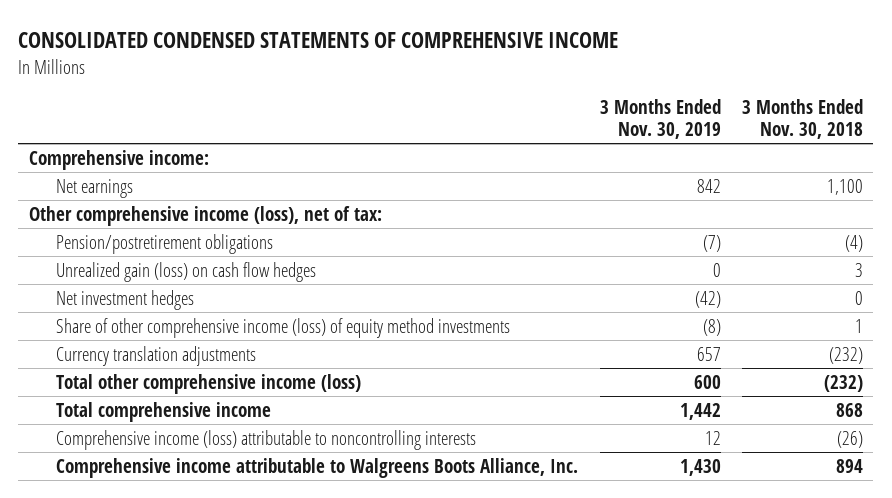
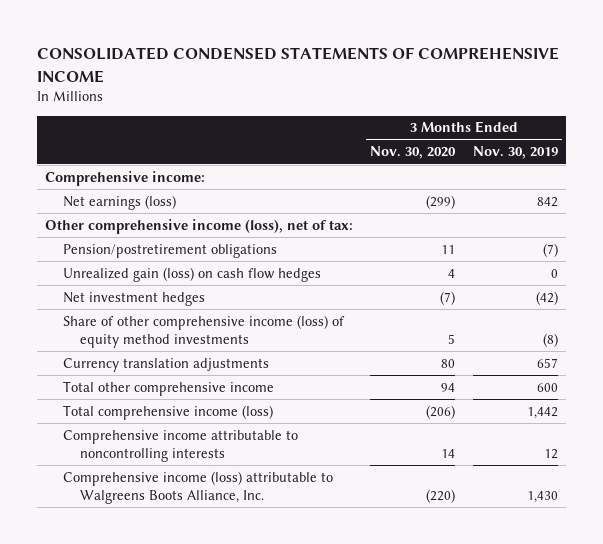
- | 3 Months Ended Nov. 30, 2019 | 3 Months Ended Nov. 30, 2018
+ | 3 Months Ended Nov. 30, 2020 | 3 Months Ended Nov. 30, 2019
- Net earnings | 842 | 1,100
+ Net earnings (loss) | (299) | 842
- Total other comprehensive income (loss) | 600 | (232)
- Total comprehensive income | 1,442 | 868
- Comprehensive income (loss) attributable to noncontrolling interests | 12 | (26)
- Comprehensive income attributable to Walgreens Boots Alliance, Inc. | 1,430 | 894
+ Total other comprehensive income | 94 | 600
+ Total comprehensive income (loss) | (206) | 1,442
+ Comprehensive income attributable to noncontrolling interests | 14 | 12
+ Comprehensive income (loss) attributable to Walgreens Boots Alliance, Inc. | (220) | 1,430

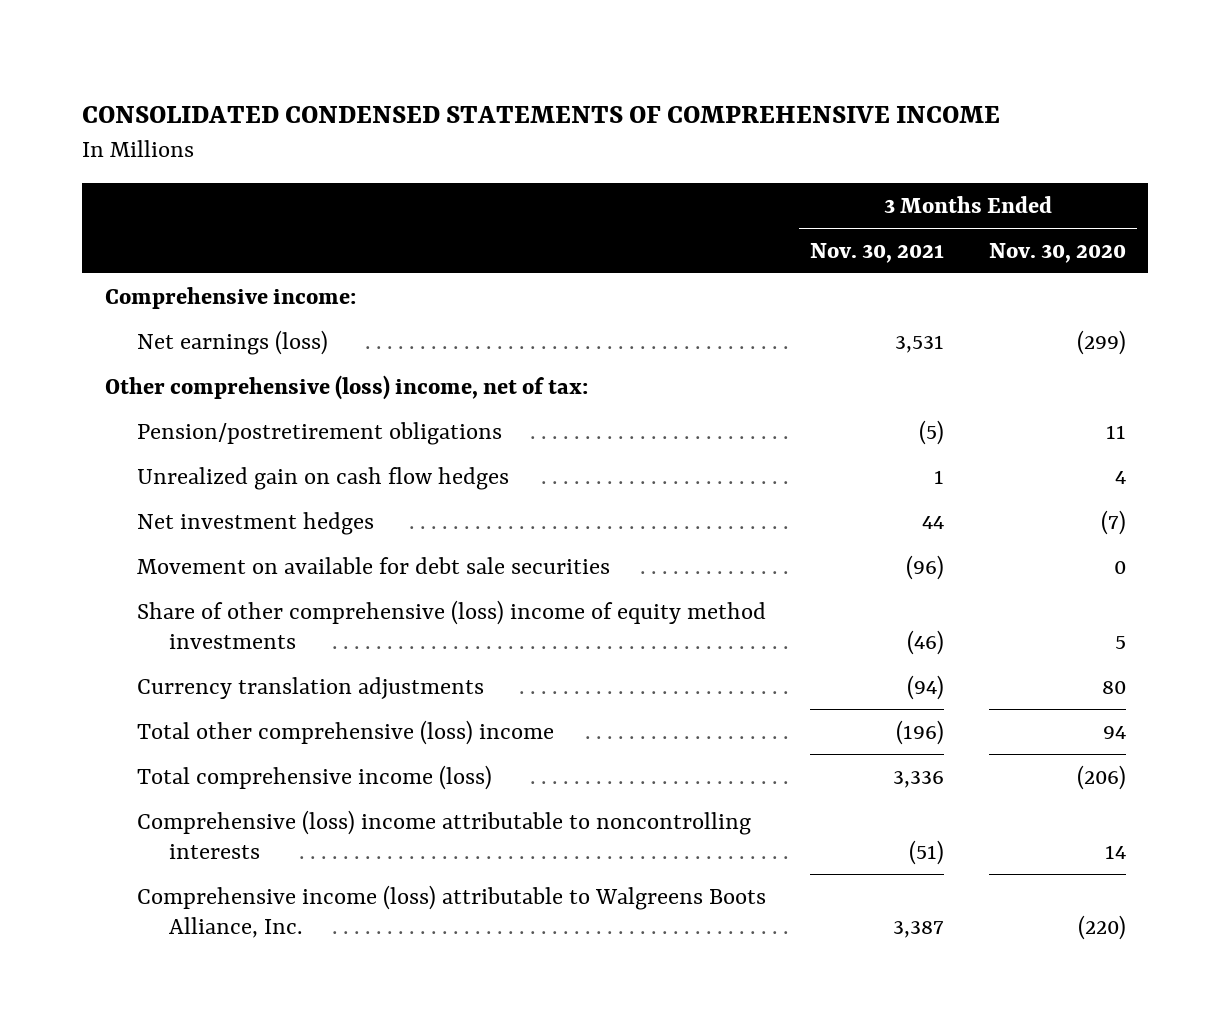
- | 3 Months Ended Nov. 30, 2020 | 3 Months Ended Nov. 30, 2019
+ | 3 Months Ended Nov. 30, 2021 | 3 Months Ended Nov. 30, 2020
- Other comprehensive income (loss), net of tax:
+ Other comprehensive (loss) income, net of tax:
- Unrealized gain (loss) on cash flow hedges | 4 | 0
+ Unrealized gain on cash flow hedges | 1 | 4
- Share of other comprehensive income (loss) of equity method investments | 5 | (8)
+ Movement on available for debt sale securities | (96) | 0
+ Share of other comprehensive (loss) income of equity method investments | (46) | 5
- Total other comprehensive income | 94 | 600
+ Total other comprehensive (loss) income | (196) | 94
- Comprehensive income attributable to noncontrolling interests | 14 | 12
+ Comprehensive (loss) income attributable to noncontrolling interests | (51) | 14

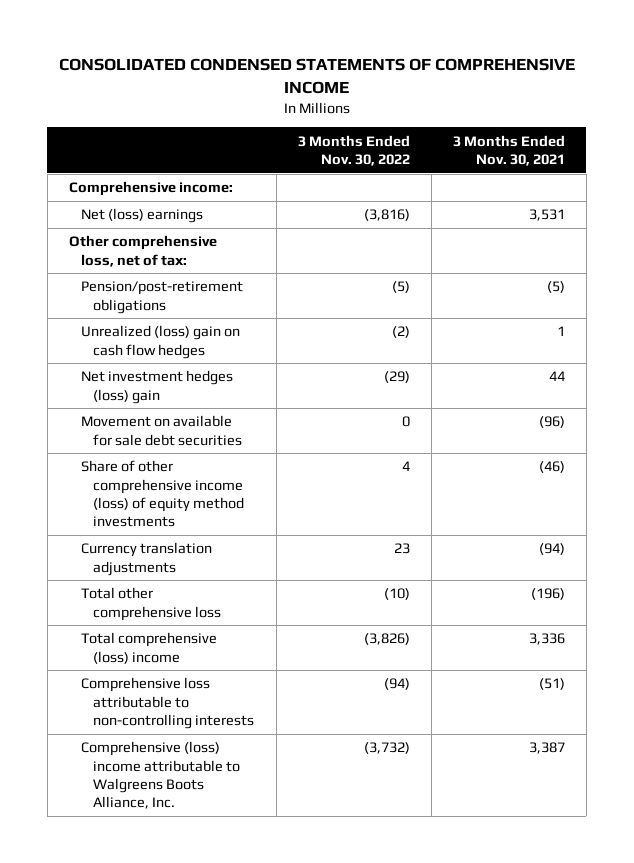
- | 3 Months Ended Nov. 30, 2021 | 3 Months Ended Nov. 30, 2020
+ | 3 Months Ended Nov. 30, 2022 | 3 Months Ended Nov. 30, 2021
- Net earnings (loss) | 3,531 | (299)
- Other comprehensive (loss) income, net of tax:
- Pension/postretirement obligations | (5) | 11
- Unrealized gain on cash flow hedges | 1 | 4
- Net investment hedges | 44 | (7)
- Movement on available for debt sale securities | (96) | 0
- Share of other comprehensive (loss) income of equity method investments | (46) | 5
+ Net (loss) earnings | (3,816) | 3,531
+ Other comprehensive loss, net of tax:
+ Pension/post-retirement obligations | (5) | (5)
+ Unrealized (loss) gain on cash flow hedges | (2) | 1
+ Net investment hedges (loss) gain | (29) | 44
+ Movement on available for sale debt securities | 0 | (96)
+ Share of other comprehensive income (loss) of equity method investments | 4 | (46)
- Total other comprehensive (loss) income | (196) | 94
- Total comprehensive income (loss) | 3,336 | (206)
- Comprehensive (loss) income attributable to noncontrolling interests | (51) | 14
- Comprehensive income (loss) attributable to Walgreens Boots Alliance, Inc. | 3,387 | (220)
+ Total other comprehensive loss | (10) | (196)
+ Total comprehensive (loss) income | (3,826) | 3,336
+ Comprehensive loss attributable to non-controlling interests | (94) | (51)
+ Comprehensive (loss) income attributable to Walgreens Boots Alliance, Inc. | (3,732) | 3,387

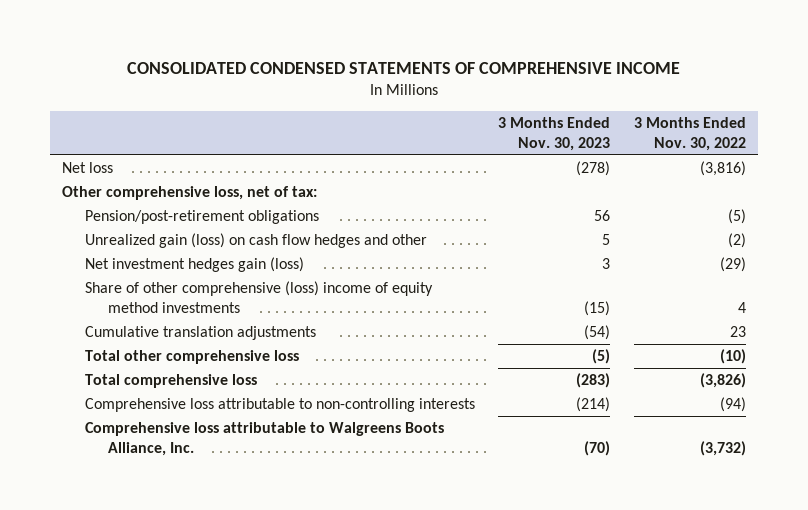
- | 3 Months Ended Nov. 30, 2022 | 3 Months Ended Nov. 30, 2021
+ | 3 Months Ended Nov. 30, 2023 | 3 Months Ended Nov. 30, 2022
- Comprehensive income:
- Net (loss) earnings | (3,816) | 3,531
+ Net loss | (278) | (3,816)
- Unrealized (loss) gain on cash flow hedges | (2) | 1
- Net investment hedges (loss) gain | (29) | 44
- Movement on available for sale debt securities | 0 | (96)
- Share of other comprehensive income (loss) of equity method investments | 4 | (46)
- Currency translation adjustments | 23 | (94)
+ Unrealized gain (loss) on cash flow hedges and other | 5 | (2)
+ Net investment hedges gain (loss) | 3 | (29)
+ Share of other comprehensive (loss) income of equity method investments | (15) | 4
+ Cumulative translation adjustments | (54) | 23
- Total comprehensive (loss) income | (3,826) | 3,336
+ Total comprehensive loss | (283) | (3,826)
- Comprehensive (loss) income attributable to Walgreens Boots Alliance, Inc. | (3,732) | 3,387
+ Comprehensive loss attributable to Walgreens Boots Alliance, Inc. | (70) | (3,732)

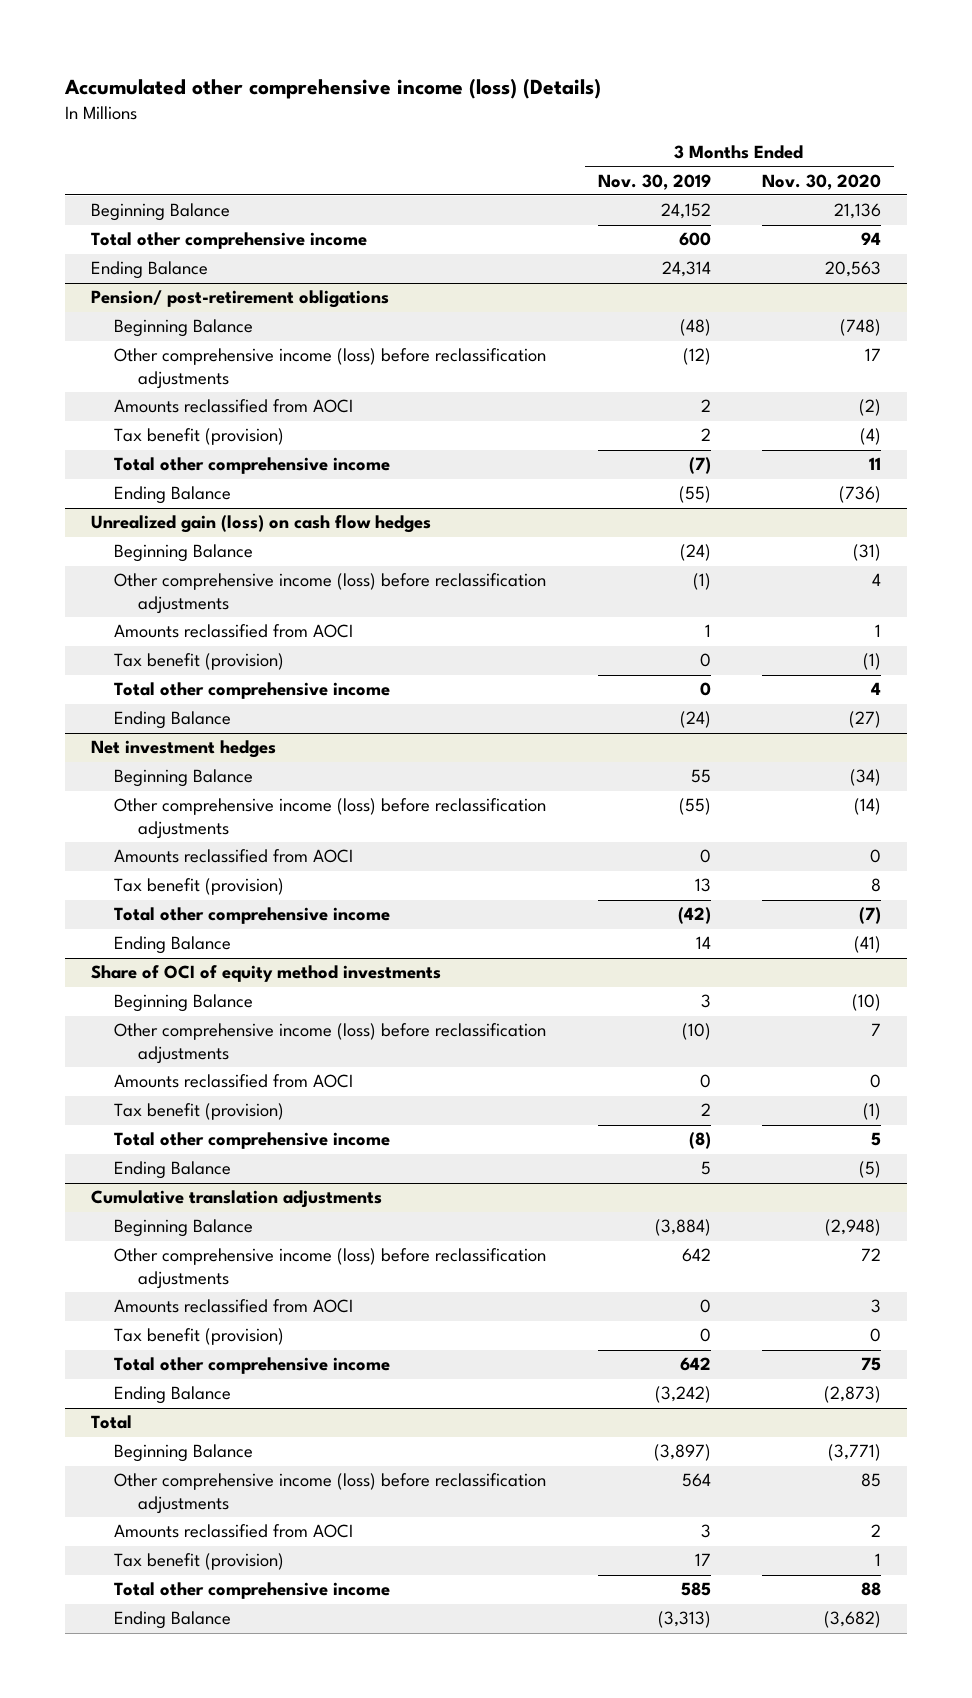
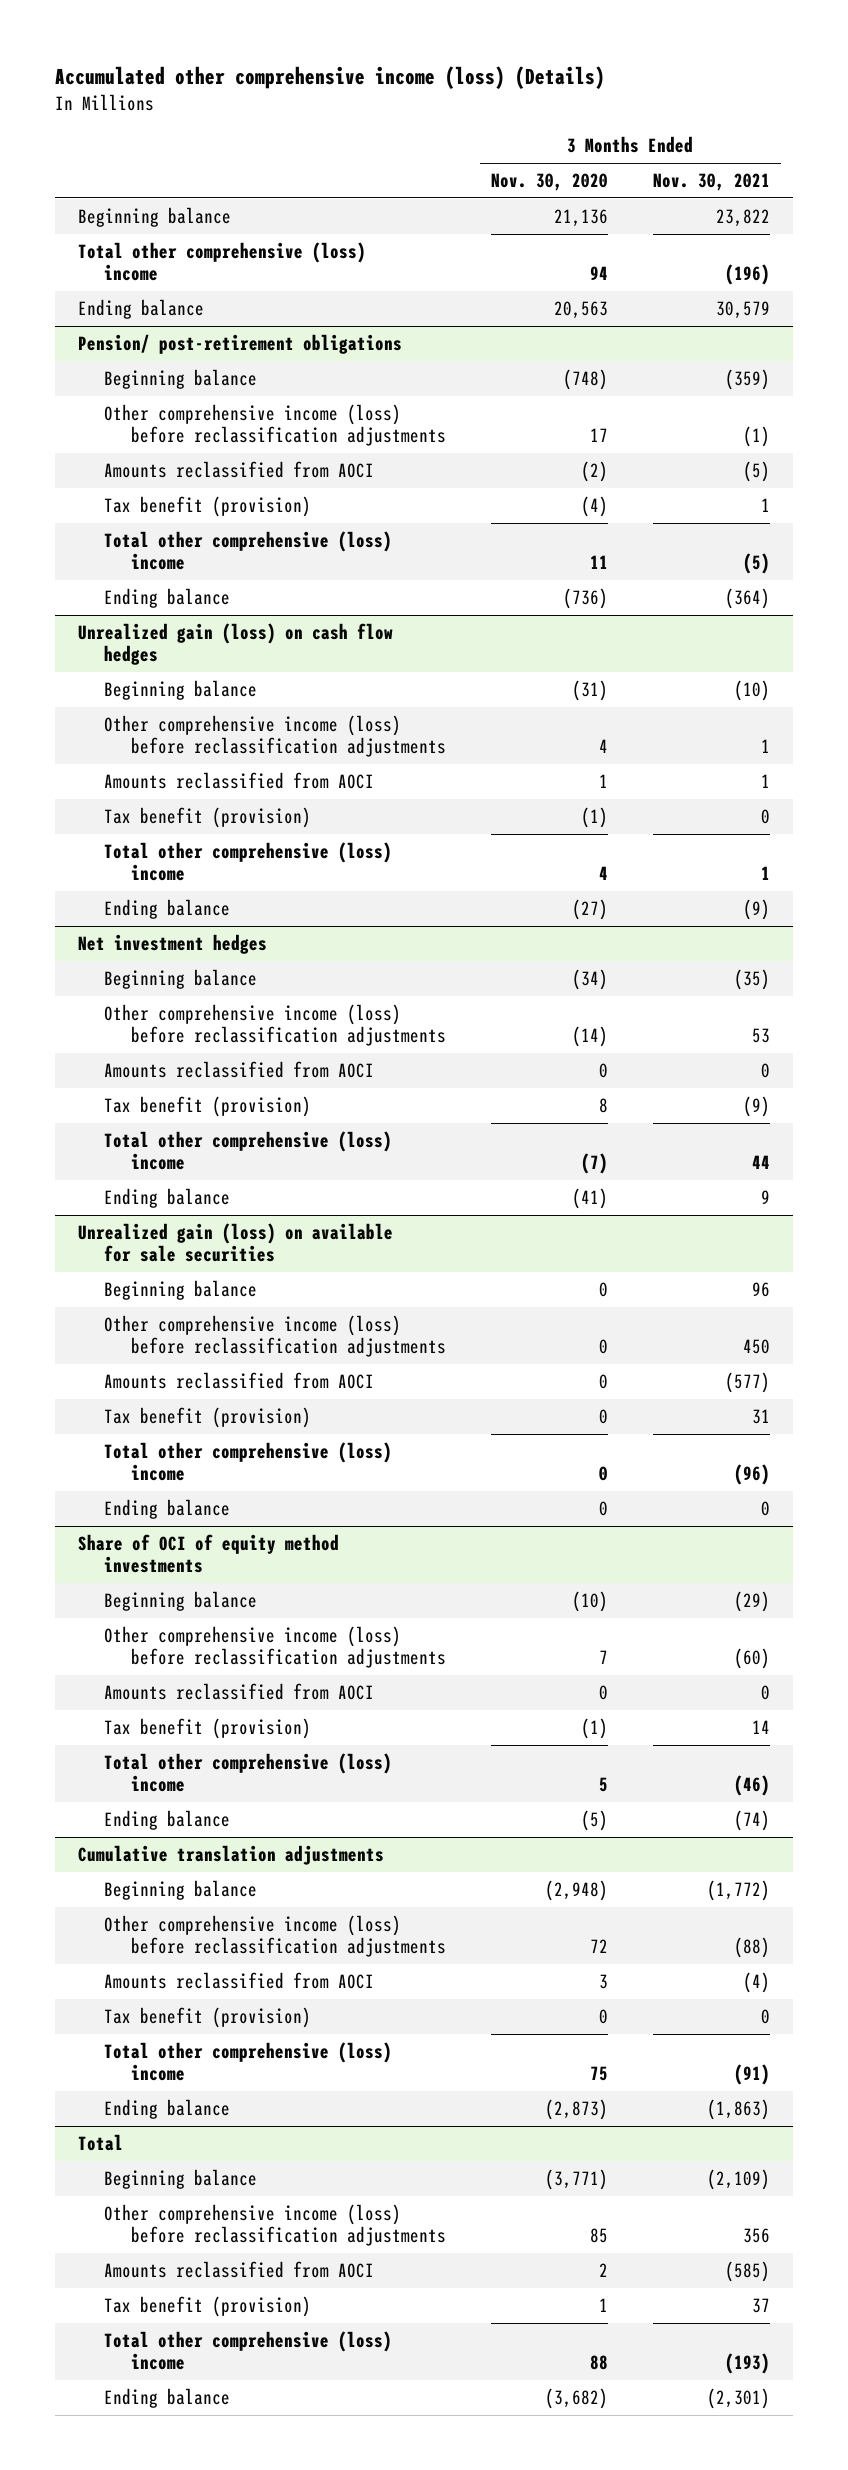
- | 3 Months Ended Nov. 30, 2019 | 3 Months Ended Nov. 30, 2020
+ | 3 Months Ended Nov. 30, 2020 | 3 Months Ended Nov. 30, 2021
- Beginning Balance | 24,152 | 21,136
- Total other comprehensive income | 600 | 94
- Ending Balance | 24,314 | 20,563
+ Beginning balance | 21,136 | 23,822
+ Total other comprehensive (loss) income | 94 | (196)
+ Ending balance | 20,563 | 30,579
@ Pension/ post-retirement obligations
- Beginning Balance | (48) | (748)
+ Beginning balance | (748) | (359)
- Total other comprehensive income | (7) | 11
- Ending Balance | (55) | (736)
+ Total other comprehensive (loss) income | 11 | (5)
+ Ending balance | (736) | (364)
@ Unrealized gain (loss) on cash flow hedges
- Beginning Balance | (24) | (31)
+ Beginning balance | (31) | (10)
- Total other comprehensive income | 0 | 4
- Ending Balance | (24) | (27)
+ Total other comprehensive (loss) income | 4 | 1
+ Ending balance | (27) | (9)
@ Net investment hedges
- Beginning Balance | 55 | (34)
+ Beginning balance | (34) | (35)
- Total other comprehensive income | (42) | (7)
- Ending Balance | 14 | (41)
+ Total other comprehensive (loss) income | (7) | 44
+ Ending balance | (41) | 9
+ Unrealized gain (loss) on available for sale securities
+ Beginning balance | 0 | 96
+ Other comprehensive income (loss) before reclassification adjustments | 0 | 450
+ Amounts reclassified from AOCI | 0 | (577)
+ Tax benefit (provision) | 0 | 31
+ Total other comprehensive (loss) income | 0 | (96)
+ Ending balance | 0 | 0
@ Share of OCI of equity method investments
- Beginning Balance | 3 | (10)
+ Beginning balance | (10) | (29)
- Total other comprehensive income | (8) | 5
- Ending Balance | 5 | (5)
+ Total other comprehensive (loss) income | 5 | (46)
+ Ending balance | (5) | (74)
@ Cumulative translation adjustments
- Beginning Balance | (3,884) | (2,948)
+ Beginning balance | (2,948) | (1,772)
- Total other comprehensive income | 642 | 75
- Ending Balance | (3,242) | (2,873)
+ Total other comprehensive (loss) income | 75 | (91)
+ Ending balance | (2,873) | (1,863)
@ Total
- Beginning Balance | (3,897) | (3,771)
+ Beginning balance | (3,771) | (2,109)
- Total other comprehensive income | 585 | 88
- Ending Balance | (3,313) | (3,682)
+ Total other comprehensive (loss) income | 88 | (193)
+ Ending balance | (3,682) | (2,301)

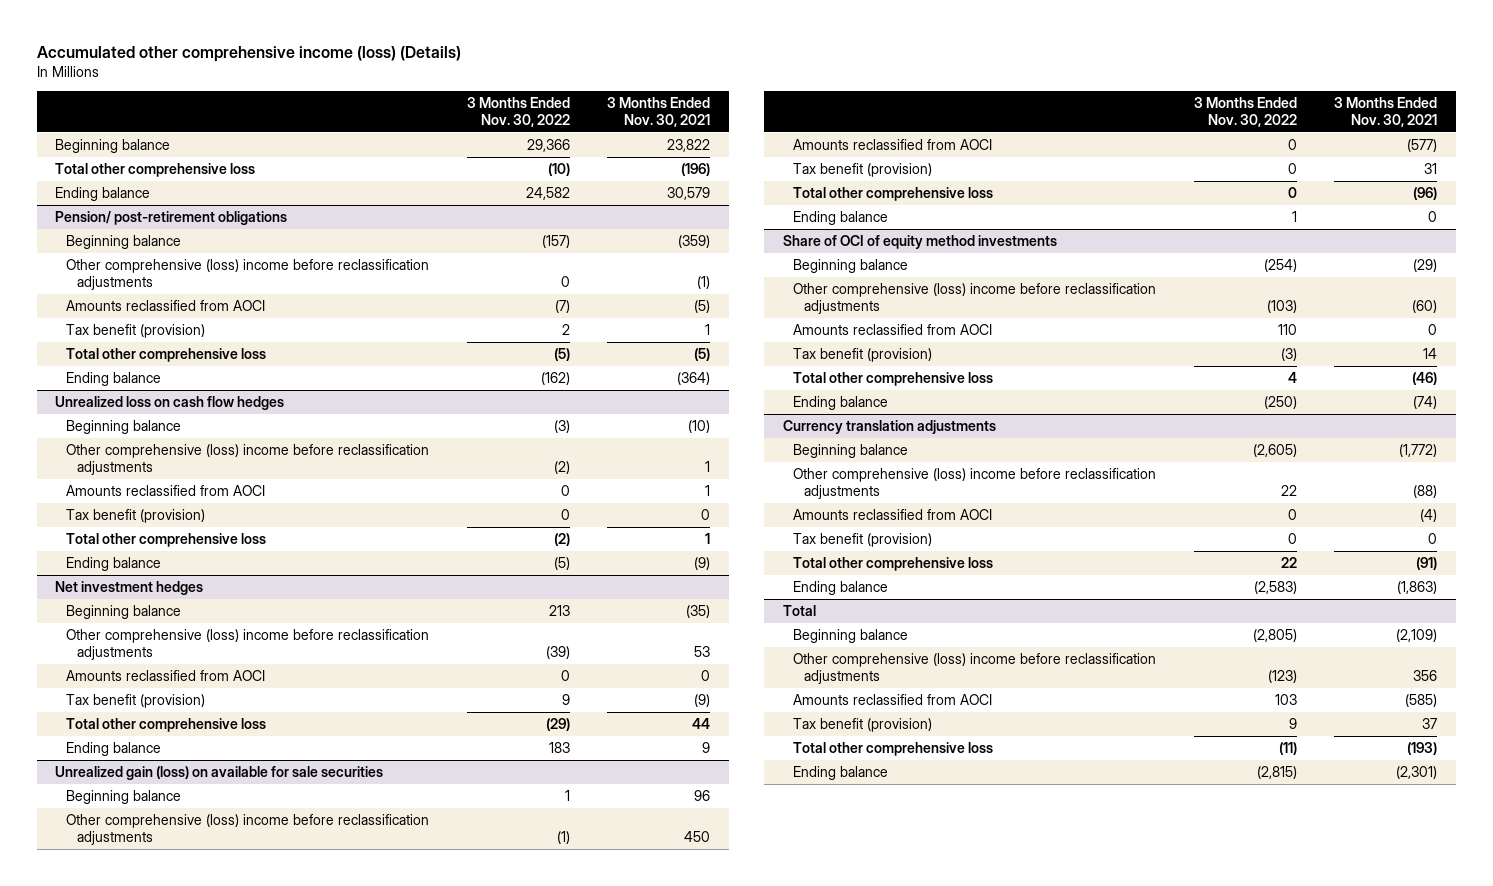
- | 3 Months Ended Nov. 30, 2020 | 3 Months Ended Nov. 30, 2021
+ | 3 Months Ended Nov. 30, 2022 | 3 Months Ended Nov. 30, 2021
- Total other comprehensive (loss) income | 94 | (196)
+ Total other comprehensive loss | (10) | (196)
@ Pension/ post-retirement obligations
- Other comprehensive income (loss) before reclassification adjustments | 17 | (1)
+ Other comprehensive (loss) income before reclassification adjustments | 0 | (1)
- Total other comprehensive (loss) income | 11 | (5)
+ Total other comprehensive loss | (5) | (5)
- Unrealized gain (loss) on cash flow hedges
+ Unrealized loss on cash flow hedges
- Other comprehensive income (loss) before reclassification adjustments | 4 | 1
+ Other comprehensive (loss) income before reclassification adjustments | (2) | 1
- Total other comprehensive (loss) income | 4 | 1
+ Total other comprehensive loss | (2) | 1
@ Net investment hedges
- Other comprehensive income (loss) before reclassification adjustments | (14) | 53
+ Other comprehensive (loss) income before reclassification adjustments | (39) | 53
- Total other comprehensive (loss) income | (7) | 44
+ Total other comprehensive loss | (29) | 44
@ Unrealized gain (loss) on available for sale securities
- Other comprehensive income (loss) before reclassification adjustments | 0 | 450
+ Other comprehensive (loss) income before reclassification adjustments | (1) | 450
- Total other comprehensive (loss) income | 0 | (96)
+ Total other comprehensive loss | 0 | (96)
@ Share of OCI of equity method investments
- Other comprehensive income (loss) before reclassification adjustments | 7 | (60)
+ Other comprehensive (loss) income before reclassification adjustments | (103) | (60)
- Total other comprehensive (loss) income | 5 | (46)
+ Total other comprehensive loss | 4 | (46)
- Cumulative translation adjustments
+ Currency translation adjustments
- Other comprehensive income (loss) before reclassification adjustments | 72 | (88)
+ Other comprehensive (loss) income before reclassification adjustments | 22 | (88)
- Total other comprehensive (loss) income | 75 | (91)
+ Total other comprehensive loss | 22 | (91)
@ Total
- Other comprehensive income (loss) before reclassification adjustments | 85 | 356
+ Other comprehensive (loss) income before reclassification adjustments | (123) | 356
- Total other comprehensive (loss) income | 88 | (193)
+ Total other comprehensive loss | (11) | (193)

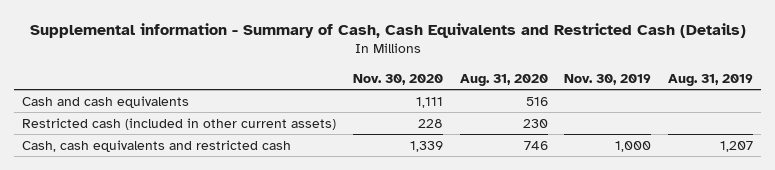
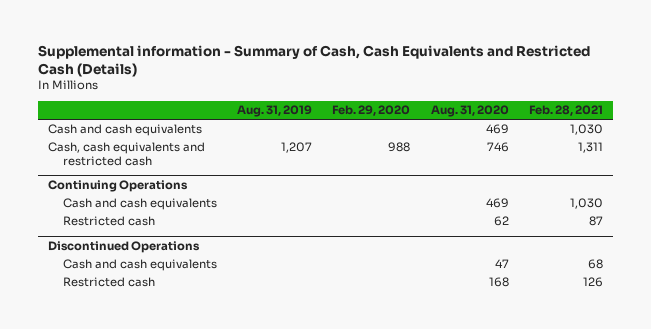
- | Nov. 30, 2020 | Aug. 31, 2020 | Nov. 30, 2019 | Aug. 31, 2019
+ | Aug. 31, 2019 | Feb. 29, 2020 | Aug. 31, 2020 | Feb. 28, 2021
- Cash and cash equivalents | 1,111 | 516 | |
- Restricted cash (included in other current assets) | 228 | 230 | |
+ Cash and cash equivalents | | | 469 | 1,030
+ Continuing Operations
+ Cash and cash equivalents | | | 469 | 1,030
+ Restricted cash | | | 62 | 87
+ Discontinued Operations
+ Cash and cash equivalents | | | 47 | 68
+ Restricted cash | | | 168 | 126

